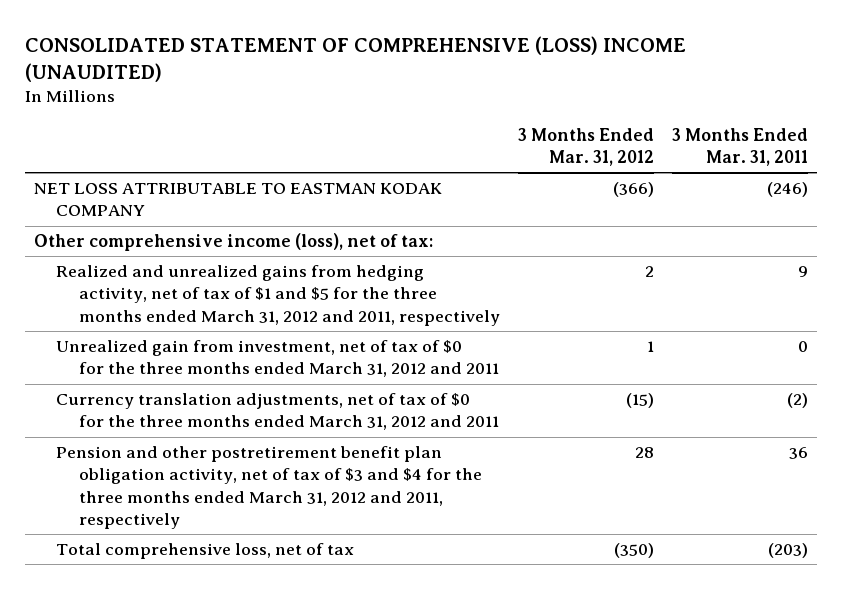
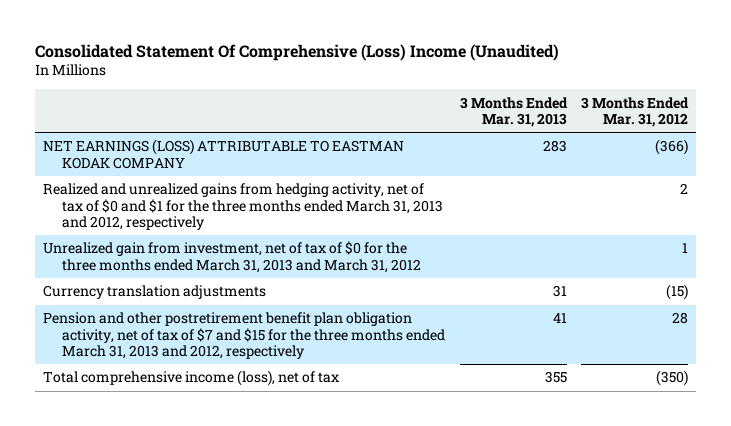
- CONSOLIDATED STATEMENT OF COMPREHENSIVE (LOSS) INCOME (UNAUDITED)
+ Consolidated Statement Of Comprehensive (Loss) Income (Unaudited)
- | 3 Months Ended Mar. 31, 2012 | 3 Months Ended Mar. 31, 2011
+ | 3 Months Ended Mar. 31, 2013 | 3 Months Ended Mar. 31, 2012
- NET LOSS ATTRIBUTABLE TO EASTMAN KODAK COMPANY | (366) | (246)
- Other comprehensive income (loss), net of tax:
- Realized and unrealized gains from hedging activity, net of tax of $1 and $5 for the three months ended March 31, 2012 and 2011, respectively | 2 | 9
- Unrealized gain from investment, net of tax of $0 for the three months ended March 31, 2012 and 2011 | 1 | 0
- Currency translation adjustments, net of tax of $0 for the three months ended March 31, 2012 and 2011 | (15) | (2)
- Pension and other postretirement benefit plan obligation activity, net of tax of $3 and $4 for the three months ended March 31, 2012 and 2011, respectively | 28 | 36
- Total comprehensive loss, net of tax | (350) | (203)
+ NET EARNINGS (LOSS) ATTRIBUTABLE TO EASTMAN KODAK COMPANY | 283 | (366)
+ Realized and unrealized gains from hedging activity, net of tax of $0 and $1 for the three months ended March 31, 2013 and 2012, respectively | | 2
+ Unrealized gain from investment, net of tax of $0 for the three months ended March 31, 2013 and March 31, 2012 | | 1
+ Currency translation adjustments | 31 | (15)
+ Pension and other postretirement benefit plan obligation activity, net of tax of $7 and $15 for the three months ended March 31, 2013 and 2012, respectively | 41 | 28
+ Total comprehensive income (loss), net of tax | 355 | (350)

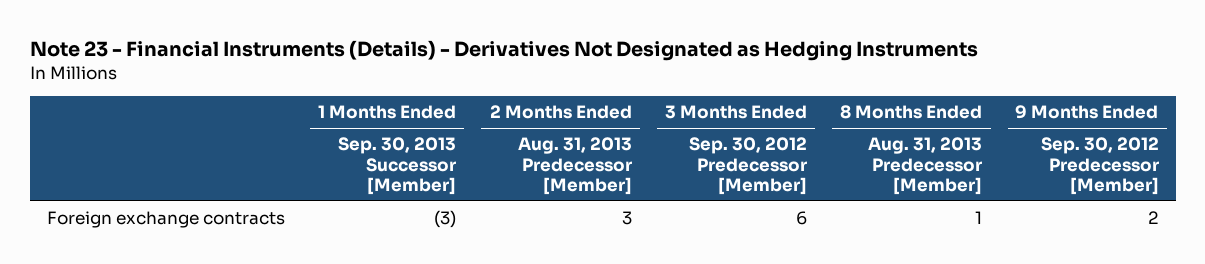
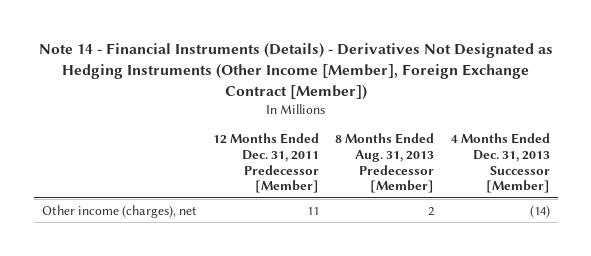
- Note 23 - Financial Instruments (Details) - Derivatives Not Designated as Hedging Instruments
+ Note 14 - Financial Instruments (Details) - Derivatives Not Designated as Hedging Instruments (Other Income [Member], Foreign Exchange Contract [Member])
- | 1 Months Ended Sep. 30, 2013 Successor [Member] | 2 Months Ended Aug. 31, 2013 Predecessor [Member] | 3 Months Ended Sep. 30, 2012 Predecessor [Member] | 8 Months Ended Aug. 31, 2013 Predecessor [Member] | 9 Months Ended Sep. 30, 2012 Predecessor [Member]
+ | 12 Months Ended Dec. 31, 2011 Predecessor [Member] | 8 Months Ended Aug. 31, 2013 Predecessor [Member] | 4 Months Ended Dec. 31, 2013 Successor [Member]
- Foreign exchange contracts | (3) | 3 | 6 | 1 | 2
+ Other income (charges), net | 11 | 2 | (14)

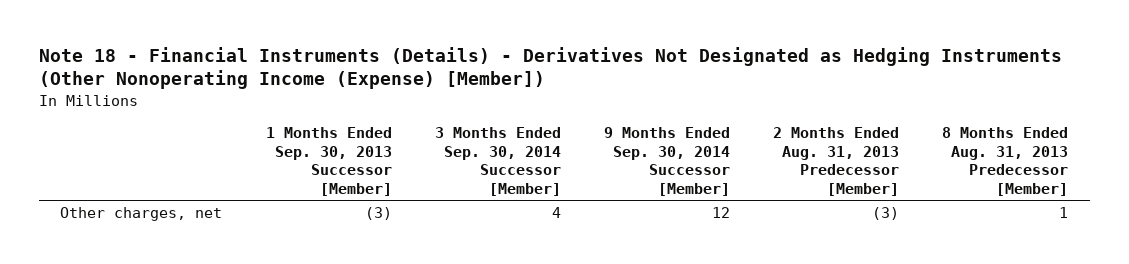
- Note 14 - Financial Instruments (Details) - Derivatives Not Designated as Hedging Instruments (Other Income [Member], Foreign Exchange Contract [Member])
+ Note 18 - Financial Instruments (Details) - Derivatives Not Designated as Hedging Instruments (Other Nonoperating Income (Expense) [Member])
- | 12 Months Ended Dec. 31, 2011 Predecessor [Member] | 8 Months Ended Aug. 31, 2013 Predecessor [Member] | 4 Months Ended Dec. 31, 2013 Successor [Member]
+ | 1 Months Ended Sep. 30, 2013 Successor [Member] | 3 Months Ended Sep. 30, 2014 Successor [Member] | 9 Months Ended Sep. 30, 2014 Successor [Member] | 2 Months Ended Aug. 31, 2013 Predecessor [Member] | 8 Months Ended Aug. 31, 2013 Predecessor [Member]
- Other income (charges), net | 11 | 2 | (14)
+ Other charges, net | (3) | 4 | 12 | (3) | 1

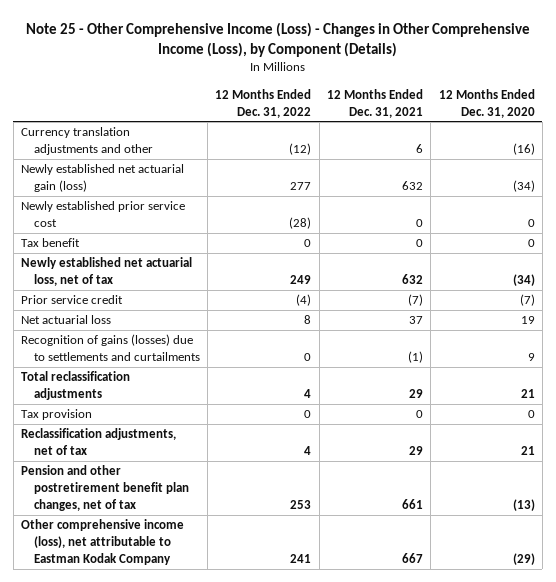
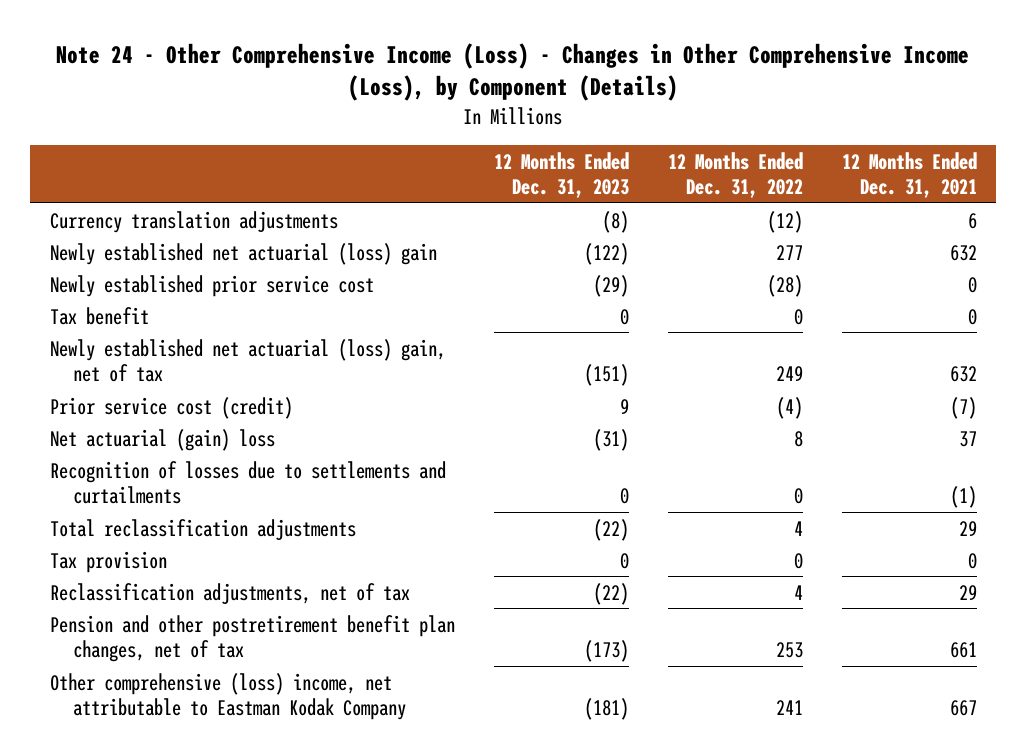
- Note 25 - Other Comprehensive Income (Loss) - Changes in Other Comprehensive Income (Loss), by Component (Details)
+ Note 24 - Other Comprehensive Income (Loss) - Changes in Other Comprehensive Income (Loss), by Component (Details)
- | 12 Months Ended Dec. 31, 2022 | 12 Months Ended Dec. 31, 2021 | 12 Months Ended Dec. 31, 2020
+ | 12 Months Ended Dec. 31, 2023 | 12 Months Ended Dec. 31, 2022 | 12 Months Ended Dec. 31, 2021
- Currency translation adjustments and other | (12) | 6 | (16)
- Newly established net actuarial gain (loss) | 277 | 632 | (34)
+ Currency translation adjustments | (8) | (12) | 6
+ Newly established net actuarial (loss) gain | (122) | 277 | 632
- Newly established net actuarial loss, net of tax | 249 | 632 | (34)
- Prior service credit | (4) | (7) | (7)
- Net actuarial loss | 8 | 37 | 19
- Recognition of gains (losses) due to settlements and curtailments | 0 | (1) | 9
+ Newly established net actuarial (loss) gain, net of tax | (151) | 249 | 632
+ Prior service cost (credit) | 9 | (4) | (7)
+ Net actuarial (gain) loss | (31) | 8 | 37
+ Recognition of losses due to settlements and curtailments | 0 | 0 | (1)
- Other comprehensive income (loss), net attributable to Eastman Kodak Company | 241 | 667 | (29)
+ Other comprehensive (loss) income, net attributable to Eastman Kodak Company | (181) | 241 | 667

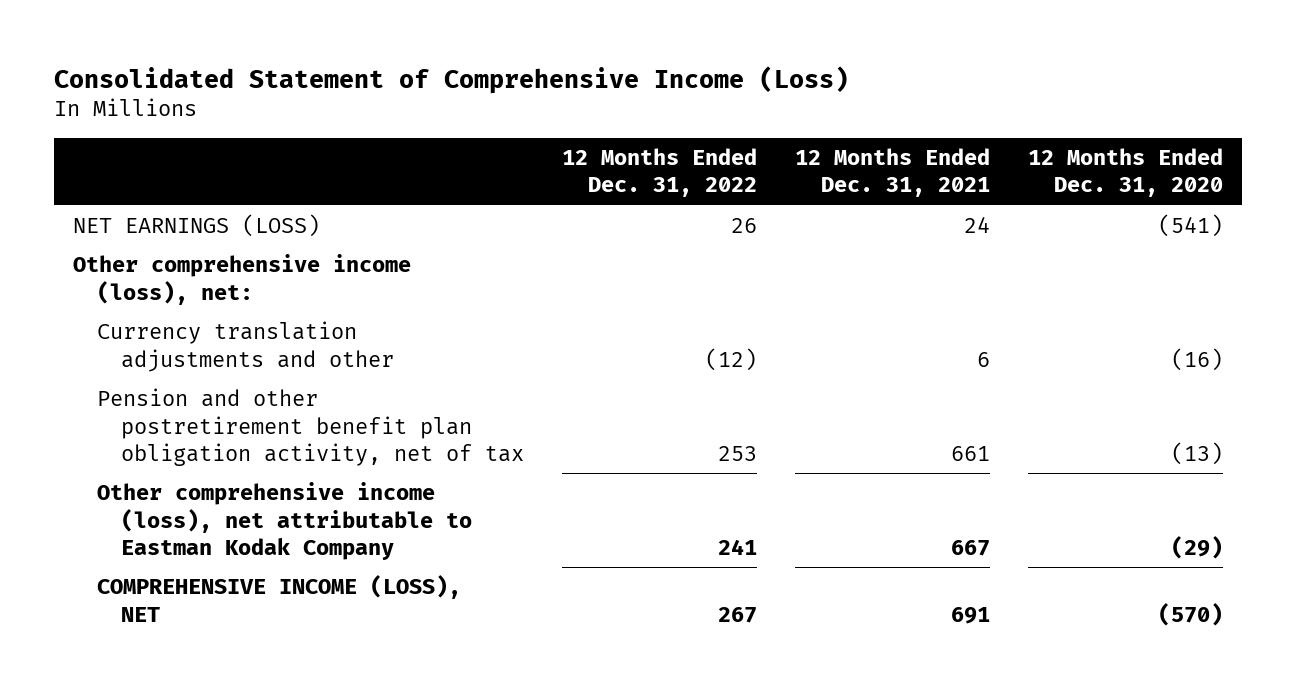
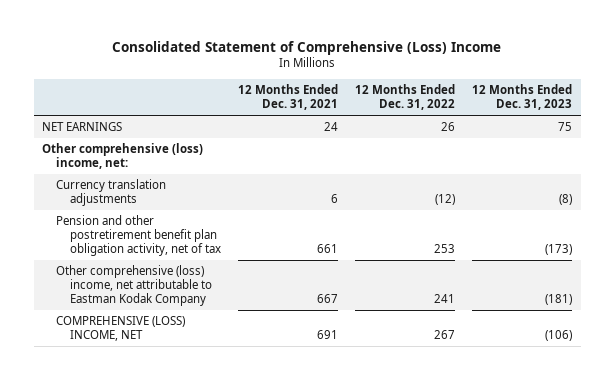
- Consolidated Statement of Comprehensive Income (Loss)
+ Consolidated Statement of Comprehensive (Loss) Income
- | 12 Months Ended Dec. 31, 2022 | 12 Months Ended Dec. 31, 2021 | 12 Months Ended Dec. 31, 2020
+ | 12 Months Ended Dec. 31, 2021 | 12 Months Ended Dec. 31, 2022 | 12 Months Ended Dec. 31, 2023
- NET EARNINGS (LOSS) | 26 | 24 | (541)
- Other comprehensive income (loss), net:
- Currency translation adjustments and other | (12) | 6 | (16)
+ NET EARNINGS | 24 | 26 | 75
+ Other comprehensive (loss) income, net:
+ Currency translation adjustments | 6 | (12) | (8)
- Other comprehensive income (loss), net attributable to Eastman Kodak Company | 241 | 667 | (29)
- COMPREHENSIVE INCOME (LOSS), NET | 267 | 691 | (570)
+ Other comprehensive (loss) income, net attributable to Eastman Kodak Company | 667 | 241 | (181)
+ COMPREHENSIVE (LOSS) INCOME, NET | 691 | 267 | (106)

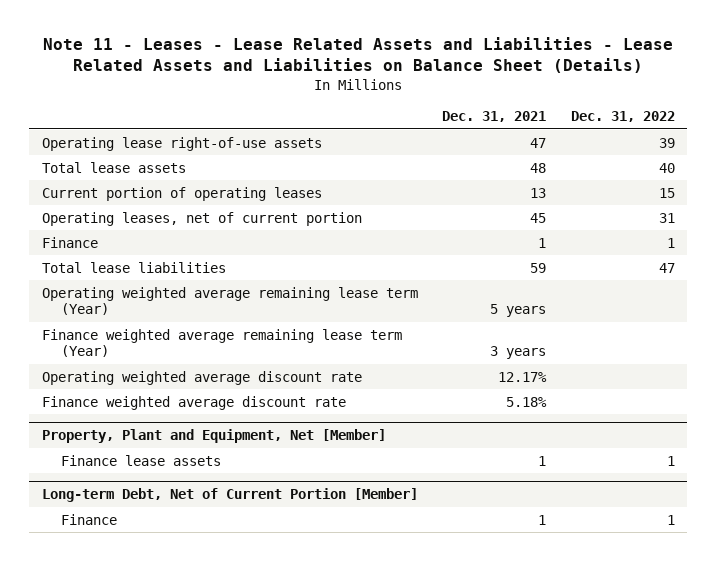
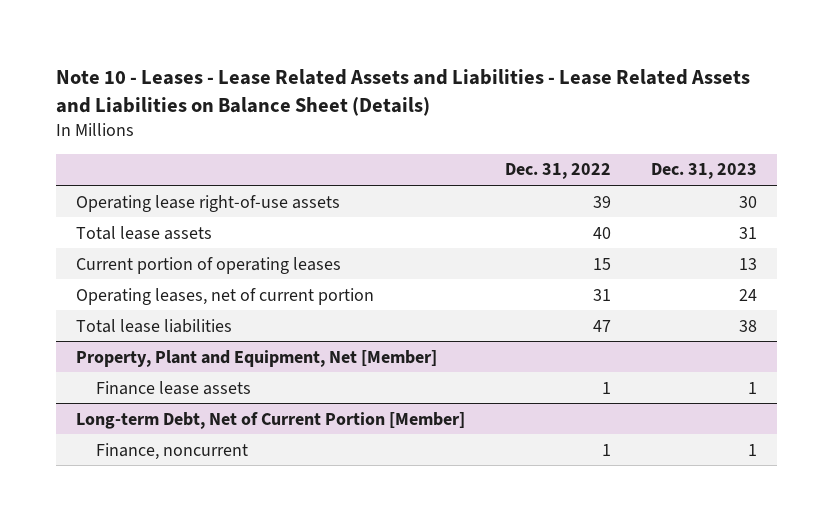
- Note 11 - Leases - Lease Related Assets and Liabilities - Lease Related Assets and Liabilities on Balance Sheet (Details)
+ Note 10 - Leases - Lease Related Assets and Liabilities - Lease Related Assets and Liabilities on Balance Sheet (Details)
- | Dec. 31, 2021 | Dec. 31, 2022
+ | Dec. 31, 2022 | Dec. 31, 2023
- Finance | 1 | 1
- Operating weighted average remaining lease term (Year) | 5 years |
- Finance weighted average remaining lease term (Year) | 3 years |
- Operating weighted average discount rate | 12.17% |
- Finance weighted average discount rate | 5.18% |
@ Long-term Debt, Net of Current Portion [Member]
- Finance | 1 | 1
+ Finance, noncurrent | 1 | 1

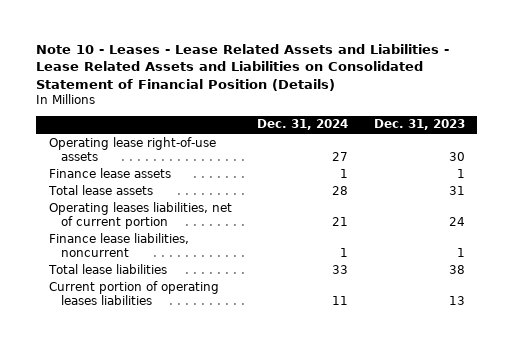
- Note 10 - Leases - Lease Related Assets and Liabilities - Lease Related Assets and Liabilities on Balance Sheet (Details)
+ Note 10 - Leases - Lease Related Assets and Liabilities - Lease Related Assets and Liabilities on Consolidated Statement of Financial Position (Details)
- | Dec. 31, 2022 | Dec. 31, 2023
+ | Dec. 31, 2024 | Dec. 31, 2023
+ Finance lease assets | 1 | 1
- Current portion of operating leases | 15 | 13
- Operating leases, net of current portion | 31 | 24
+ Operating leases liabilities, net of current portion | 21 | 24
+ Finance lease liabilities, noncurrent | 1 | 1
- Property, Plant and Equipment, Net [Member]
- Finance lease assets | 1 | 1
- Long-term Debt, Net of Current Portion [Member]
- Finance, noncurrent | 1 | 1
+ Current portion of operating leases liabilities | 11 | 13

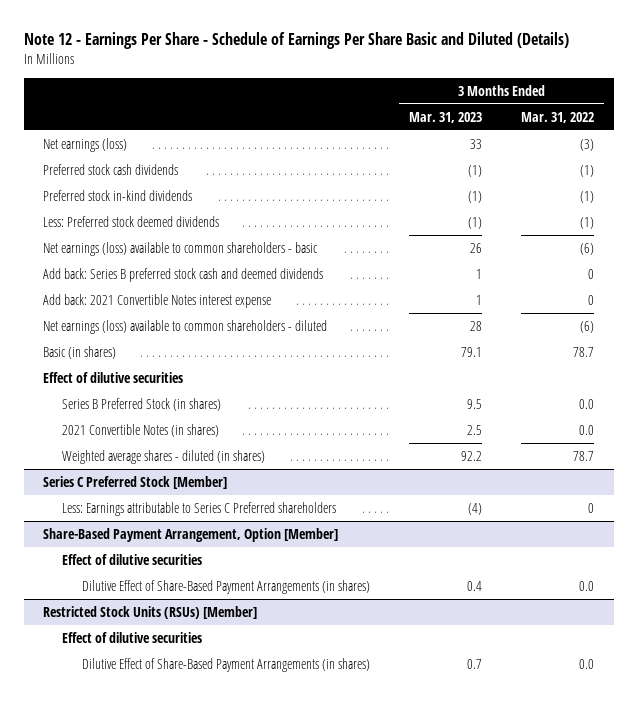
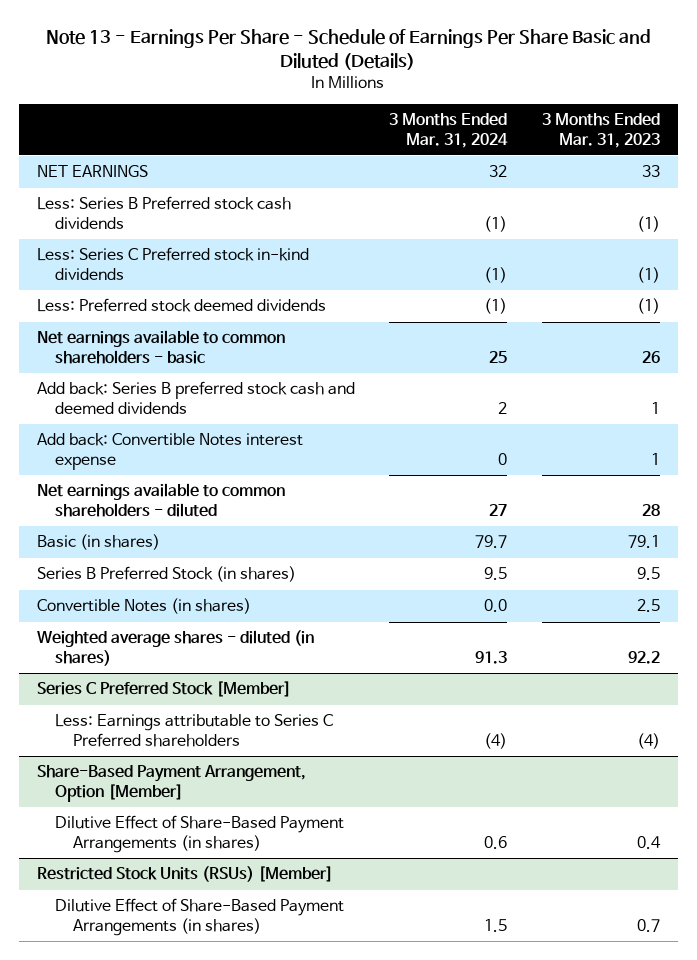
- Note 12 - Earnings Per Share - Schedule of Earnings Per Share Basic and Diluted (Details)
+ Note 13 - Earnings Per Share - Schedule of Earnings Per Share Basic and Diluted (Details)
- | 3 Months Ended Mar. 31, 2023 | 3 Months Ended Mar. 31, 2022
+ | 3 Months Ended Mar. 31, 2024 | 3 Months Ended Mar. 31, 2023
- Net earnings (loss) | 33 | (3)
- Preferred stock cash dividends | (1) | (1)
- Preferred stock in-kind dividends | (1) | (1)
+ NET EARNINGS | 32 | 33
+ Less: Series B Preferred stock cash dividends | (1) | (1)
+ Less: Series C Preferred stock in-kind dividends | (1) | (1)
- Net earnings (loss) available to common shareholders - basic | 26 | (6)
+ Net earnings available to common shareholders - basic | 25 | 26
- Add back: 2021 Convertible Notes interest expense | 1 | 0
- Net earnings (loss) available to common shareholders - diluted | 28 | (6)
+ Add back: Convertible Notes interest expense | 0 | 1
+ Net earnings available to common shareholders - diluted | 27 | 28
- Effect of dilutive securities
- 2021 Convertible Notes (in shares) | 2.5 | 0.0
+ Convertible Notes (in shares) | 0.0 | 2.5
@ Share-Based Payment Arrangement, Option [Member]
- Effect of dilutive securities
@ Restricted Stock Units (RSUs) [Member]
- Effect of dilutive securities

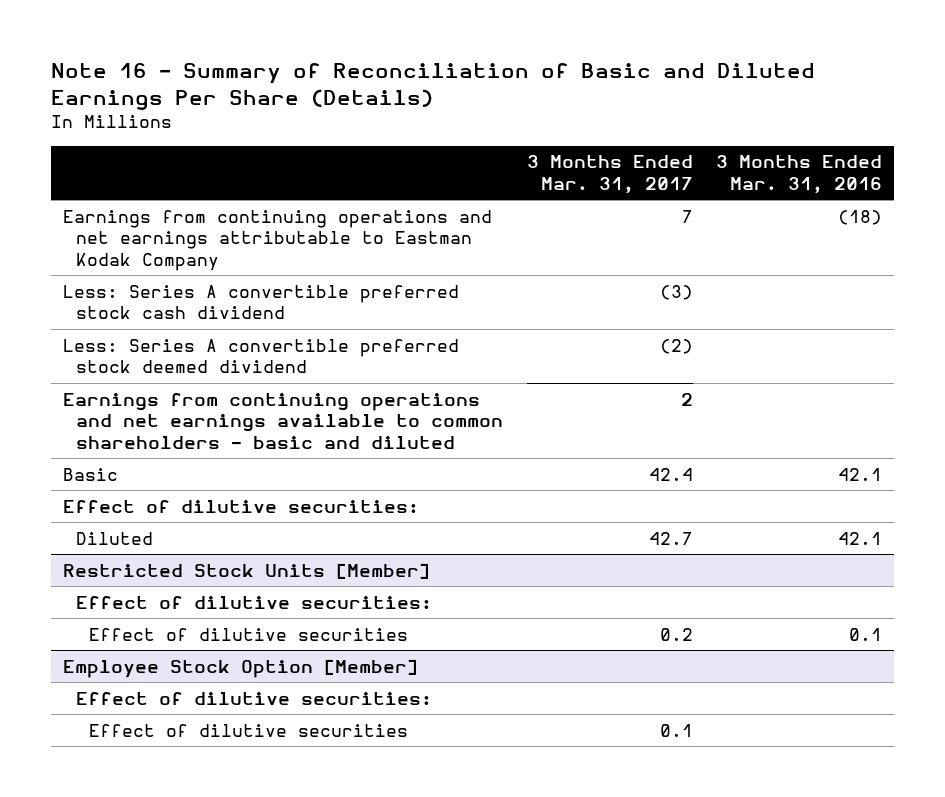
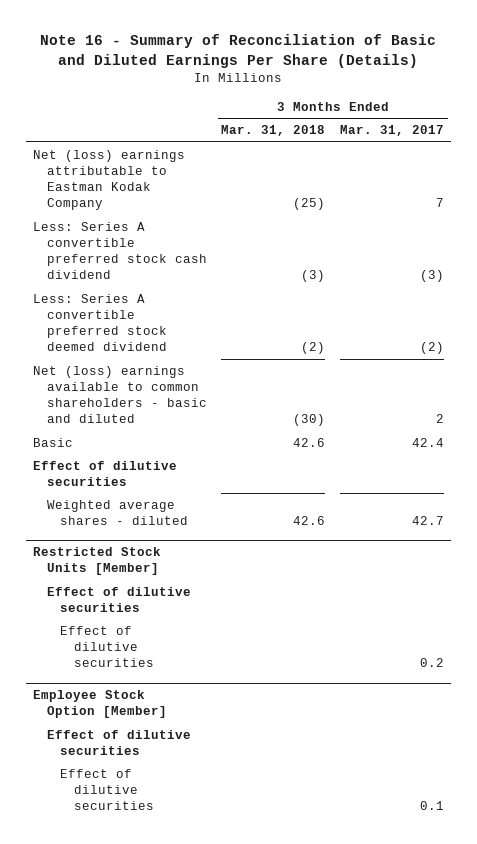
- | 3 Months Ended Mar. 31, 2017 | 3 Months Ended Mar. 31, 2016
+ | 3 Months Ended Mar. 31, 2018 | 3 Months Ended Mar. 31, 2017
- Earnings from continuing operations and net earnings attributable to Eastman Kodak Company | 7 | (18)
+ Net (loss) earnings attributable to Eastman Kodak Company | (25) | 7
- Earnings from continuing operations and net earnings available to common shareholders - basic and diluted | 2 |
+ Net (loss) earnings available to common shareholders - basic and diluted | (30) | 2
- Effect of dilutive securities:
- Diluted | 42.7 | 42.1
+ Effect of dilutive securities
+ Weighted average shares - diluted | 42.6 | 42.7
@ Restricted Stock Units [Member]
- Effect of dilutive securities:
+ Effect of dilutive securities
@ Employee Stock Option [Member]
- Effect of dilutive securities:
+ Effect of dilutive securities

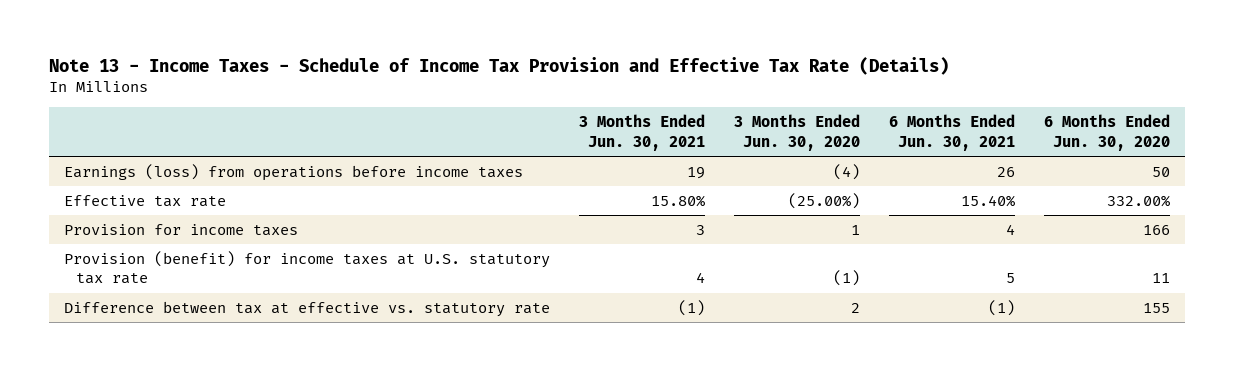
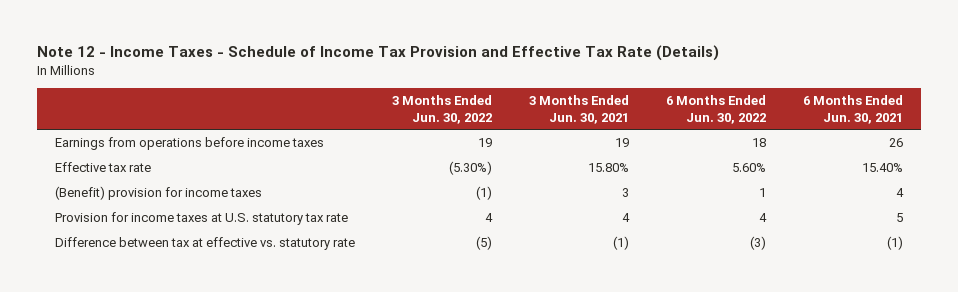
- Note 13 - Income Taxes - Schedule of Income Tax Provision and Effective Tax Rate (Details)
+ Note 12 - Income Taxes - Schedule of Income Tax Provision and Effective Tax Rate (Details)
- | 3 Months Ended Jun. 30, 2021 | 3 Months Ended Jun. 30, 2020 | 6 Months Ended Jun. 30, 2021 | 6 Months Ended Jun. 30, 2020
+ | 3 Months Ended Jun. 30, 2022 | 3 Months Ended Jun. 30, 2021 | 6 Months Ended Jun. 30, 2022 | 6 Months Ended Jun. 30, 2021
- Earnings (loss) from operations before income taxes | 19 | (4) | 26 | 50
+ Earnings from operations before income taxes | 19 | 19 | 18 | 26
- Provision for income taxes | 3 | 1 | 4 | 166
- Provision (benefit) for income taxes at U.S. statutory tax rate | 4 | (1) | 5 | 11
+ (Benefit) provision for income taxes | (1) | 3 | 1 | 4
+ Provision for income taxes at U.S. statutory tax rate | 4 | 4 | 4 | 5

